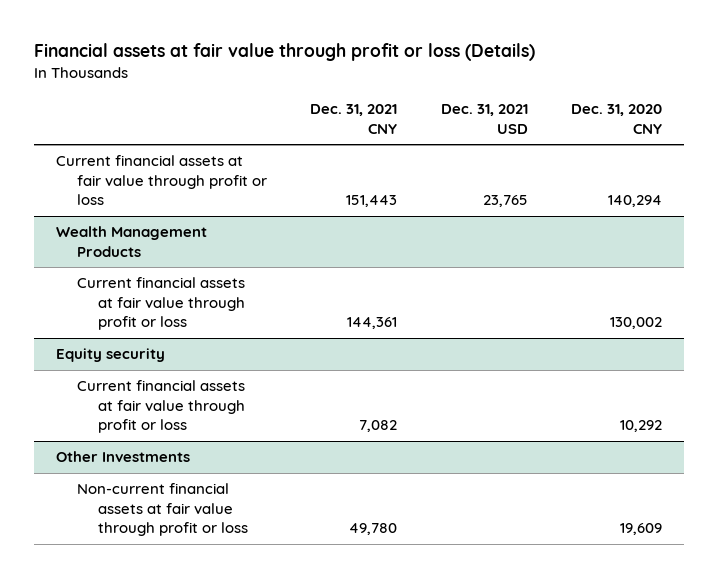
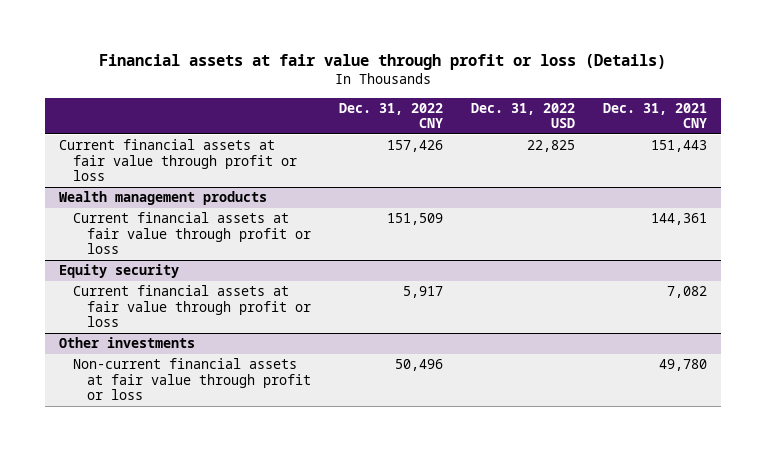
- | Dec. 31, 2021 CNY | Dec. 31, 2021 USD | Dec. 31, 2020 CNY
+ | Dec. 31, 2022 CNY | Dec. 31, 2022 USD | Dec. 31, 2021 CNY
- Wealth Management Products
+ Wealth management products
- Other Investments
+ Other investments

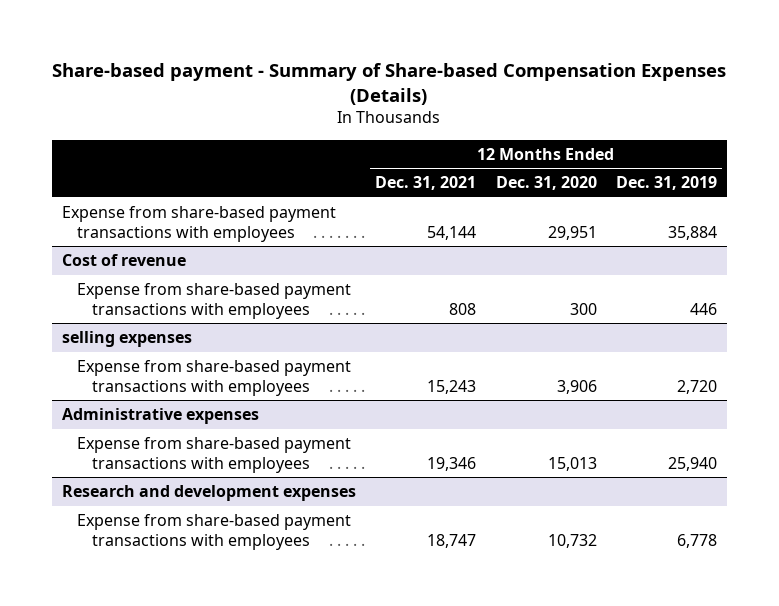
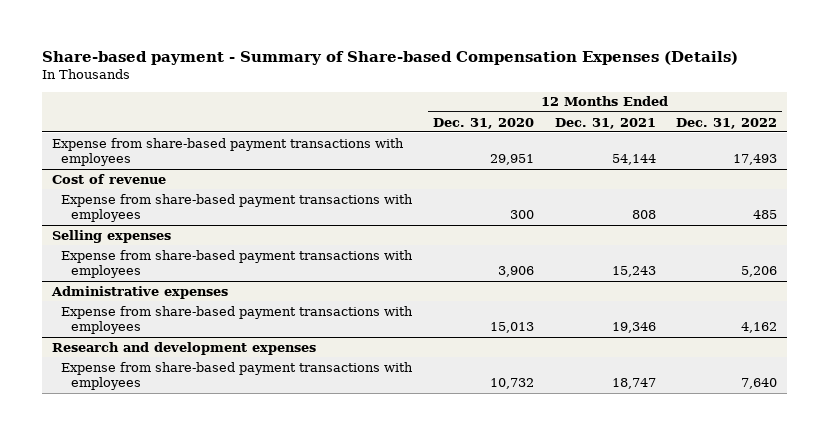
- | 12 Months Ended Dec. 31, 2021 | 12 Months Ended Dec. 31, 2020 | 12 Months Ended Dec. 31, 2019
+ | 12 Months Ended Dec. 31, 2020 | 12 Months Ended Dec. 31, 2021 | 12 Months Ended Dec. 31, 2022
- selling expenses
+ Selling expenses

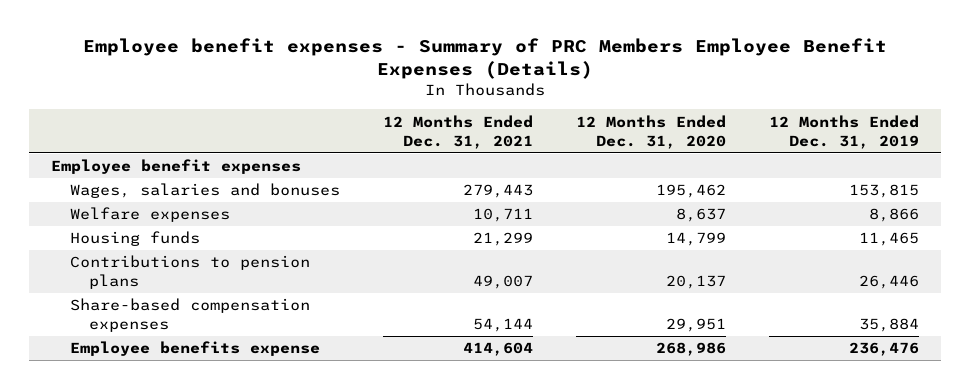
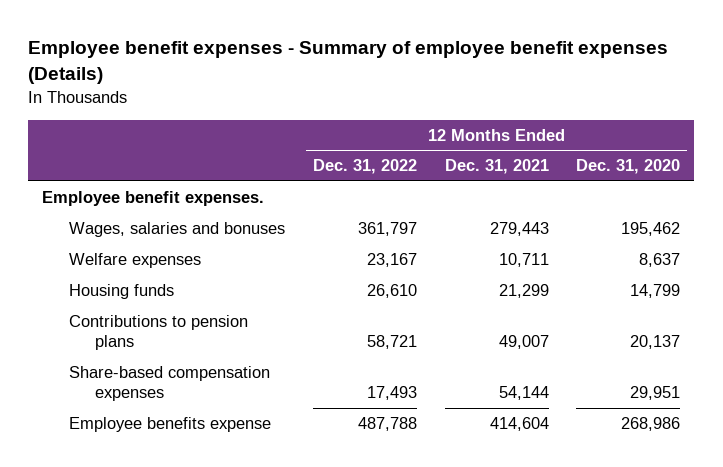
- Employee benefit expenses - Summary of PRC Members Employee Benefit Expenses (Details)
+ Employee benefit expenses - Summary of employee benefit expenses (Details)
- | 12 Months Ended Dec. 31, 2021 | 12 Months Ended Dec. 31, 2020 | 12 Months Ended Dec. 31, 2019
+ | 12 Months Ended Dec. 31, 2022 | 12 Months Ended Dec. 31, 2021 | 12 Months Ended Dec. 31, 2020
- Employee benefit expenses
+ Employee benefit expenses.

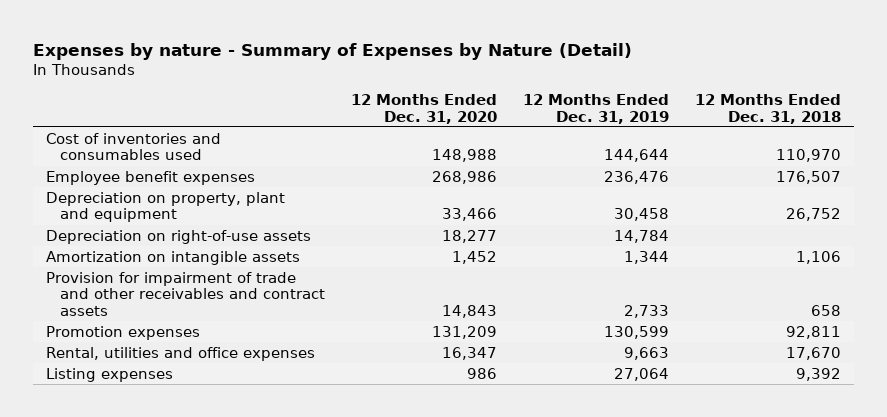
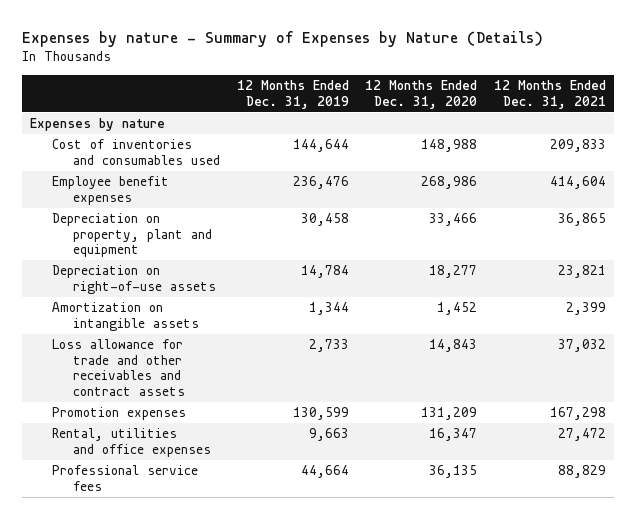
- Expenses by nature - Summary of Expenses by Nature (Detail)
+ Expenses by nature - Summary of Expenses by Nature (Details)
- | 12 Months Ended Dec. 31, 2020 | 12 Months Ended Dec. 31, 2019 | 12 Months Ended Dec. 31, 2018
+ | 12 Months Ended Dec. 31, 2019 | 12 Months Ended Dec. 31, 2020 | 12 Months Ended Dec. 31, 2021
+ Expenses by nature
- Provision for impairment of trade and other receivables and contract assets | 14,843 | 2,733 | 658
+ Loss allowance for trade and other receivables and contract assets | 2,733 | 14,843 | 37,032
- Listing expenses | 986 | 27,064 | 9,392
+ Professional service fees | 44,664 | 36,135 | 88,829

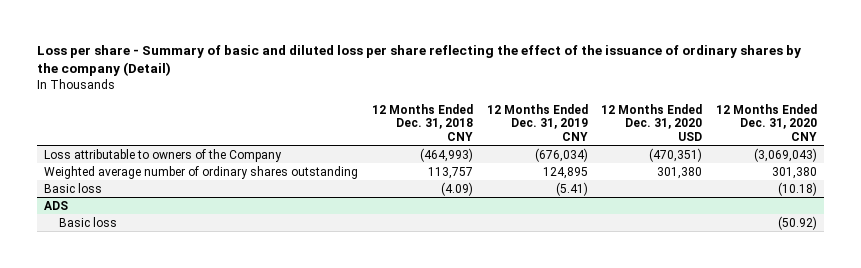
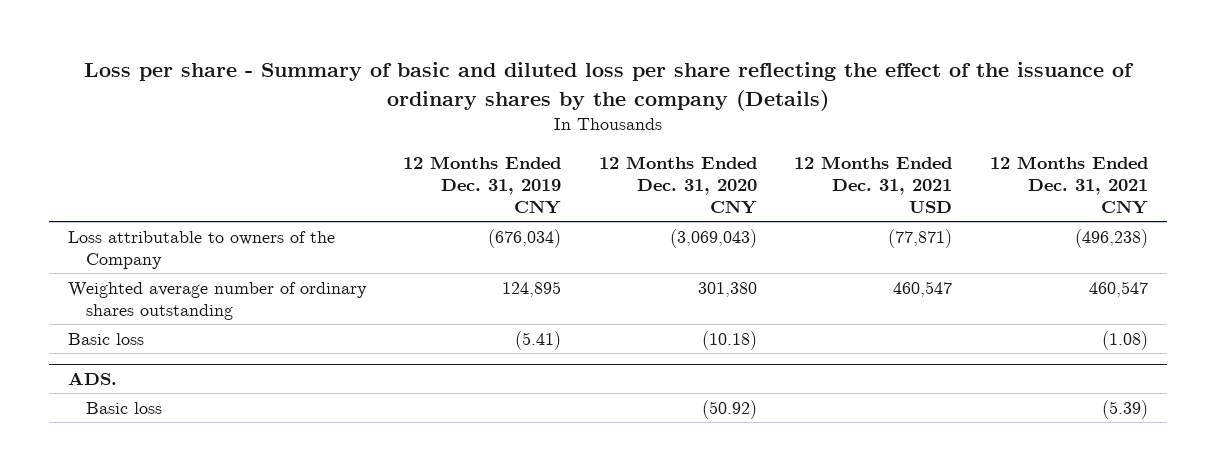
- Loss per share - Summary of basic and diluted loss per share reflecting the effect of the issuance of ordinary shares by the company (Detail)
+ Loss per share - Summary of basic and diluted loss per share reflecting the effect of the issuance of ordinary shares by the company (Details)
- | 12 Months Ended Dec. 31, 2018 CNY | 12 Months Ended Dec. 31, 2019 CNY | 12 Months Ended Dec. 31, 2020 USD | 12 Months Ended Dec. 31, 2020 CNY
+ | 12 Months Ended Dec. 31, 2019 CNY | 12 Months Ended Dec. 31, 2020 CNY | 12 Months Ended Dec. 31, 2021 USD | 12 Months Ended Dec. 31, 2021 CNY
- ADS
+ ADS.

